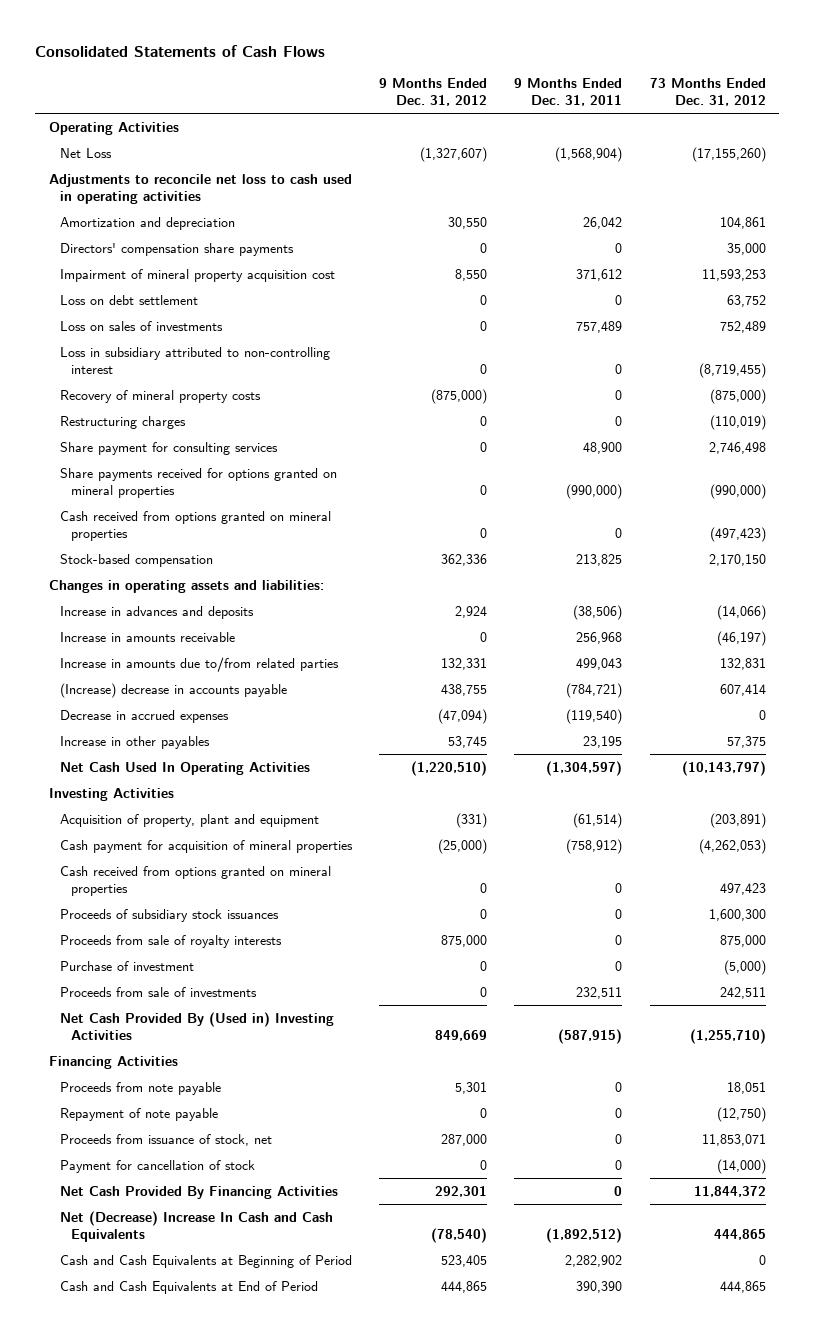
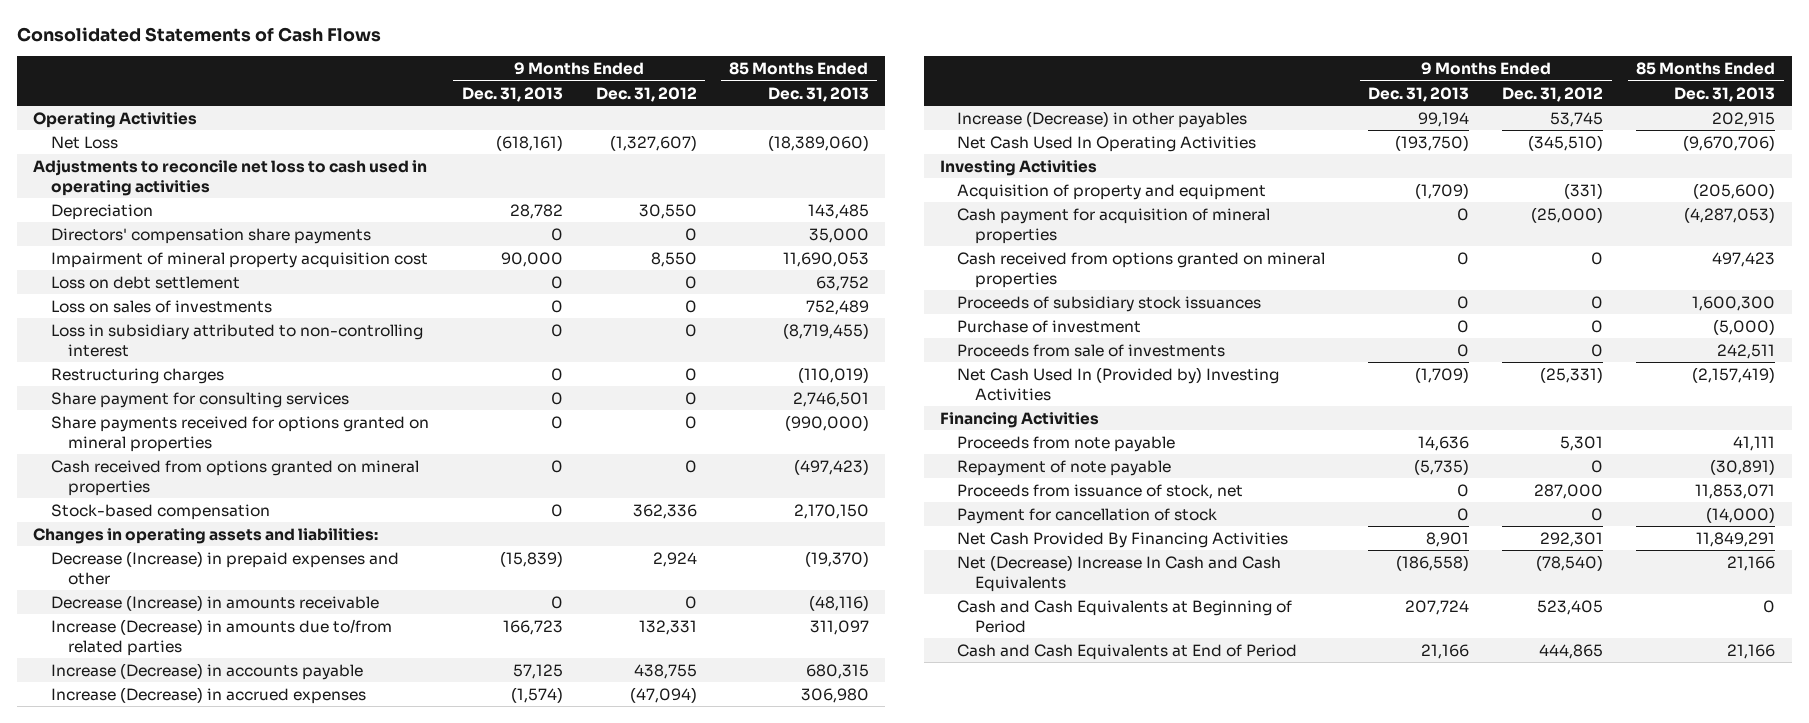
- | 9 Months Ended Dec. 31, 2012 | 9 Months Ended Dec. 31, 2011 | 73 Months Ended Dec. 31, 2012
+ | 9 Months Ended Dec. 31, 2013 | 9 Months Ended Dec. 31, 2012 | 85 Months Ended Dec. 31, 2013
- Amortization and depreciation | 30,550 | 26,042 | 104,861
+ Depreciation | 28,782 | 30,550 | 143,485
- Recovery of mineral property costs | (875,000) | 0 | (875,000)
- Increase in advances and deposits | 2,924 | (38,506) | (14,066)
- Increase in amounts receivable | 0 | 256,968 | (46,197)
- Increase in amounts due to/from related parties | 132,331 | 499,043 | 132,831
- (Increase) decrease in accounts payable | 438,755 | (784,721) | 607,414
- Decrease in accrued expenses | (47,094) | (119,540) | 0
- Increase in other payables | 53,745 | 23,195 | 57,375
- Net Cash Used In Operating Activities | (1,220,510) | (1,304,597) | (10,143,797)
+ Decrease (Increase) in prepaid expenses and other | (15,839) | 2,924 | (19,370)
+ Decrease (Increase) in amounts receivable | 0 | 0 | (48,116)
+ Increase (Decrease) in amounts due to/from related parties | 166,723 | 132,331 | 311,097
+ Increase (Decrease) in accounts payable | 57,125 | 438,755 | 680,315
+ Increase (Decrease) in accrued expenses | (1,574) | (47,094) | 306,980
+ Increase (Decrease) in other payables | 99,194 | 53,745 | 202,915
+ Net Cash Used In Operating Activities | (193,750) | (345,510) | (9,670,706)
- Acquisition of property, plant and equipment | (331) | (61,514) | (203,891)
+ Acquisition of property and equipment | (1,709) | (331) | (205,600)
- Proceeds from sale of royalty interests | 875,000 | 0 | 875,000
- Net Cash Provided By (Used in) Investing Activities | 849,669 | (587,915) | (1,255,710)
+ Net Cash Used In (Provided by) Investing Activities | (1,709) | (25,331) | (2,157,419)

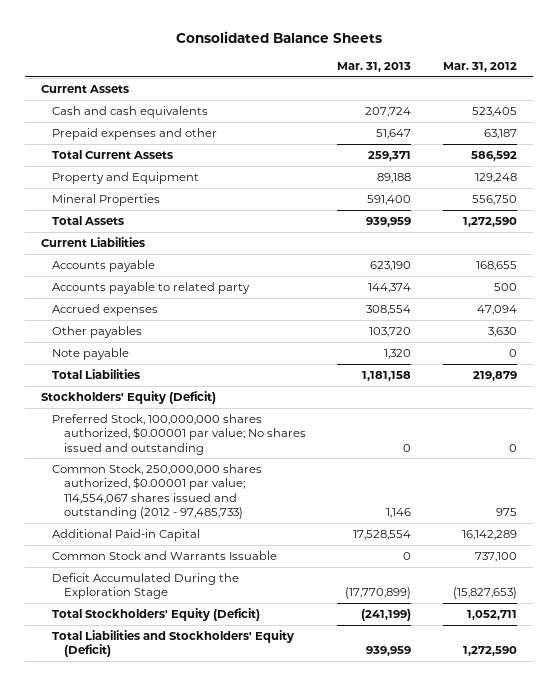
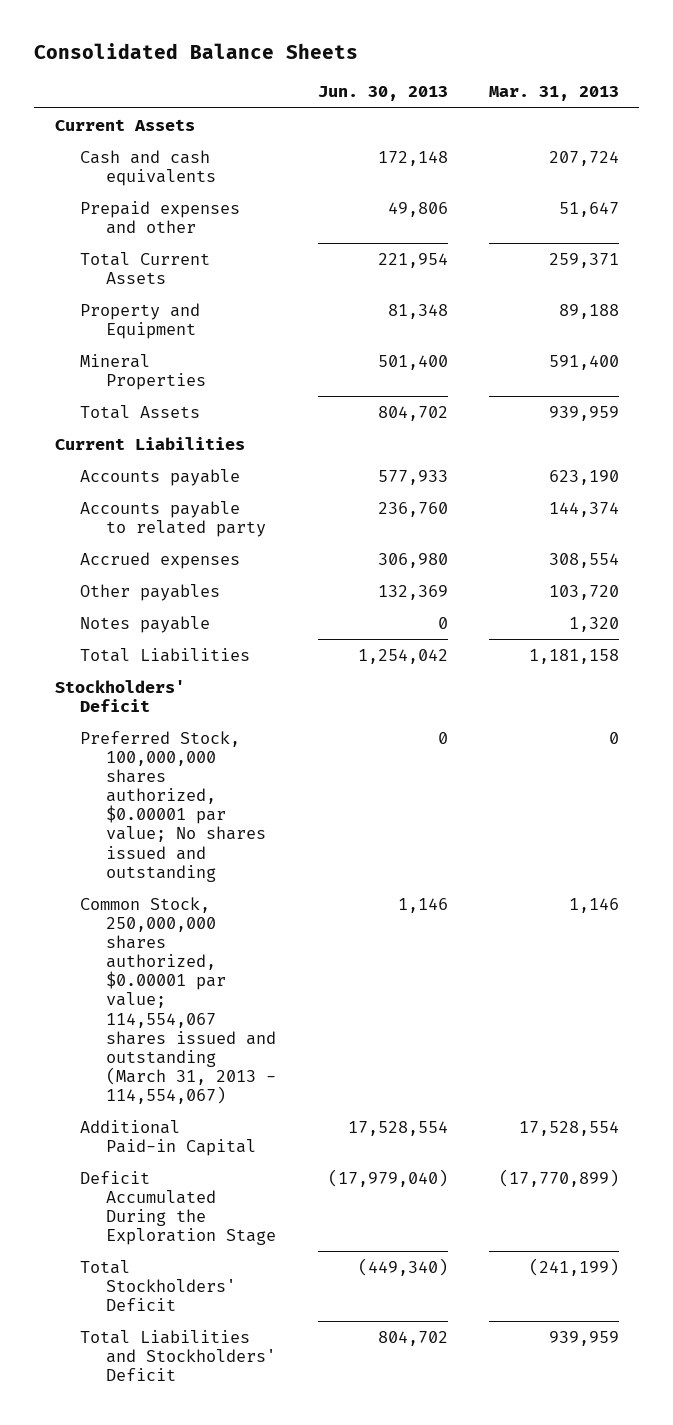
- | Mar. 31, 2013 | Mar. 31, 2012
+ | Jun. 30, 2013 | Mar. 31, 2013
- Note payable | 1,320 | 0
+ Notes payable | 0 | 1,320
- Stockholders' Equity (Deficit)
+ Stockholders' Deficit
- Common Stock, 250,000,000 shares authorized, $0.00001 par value; 114,554,067 shares issued and outstanding (2012 - 97,485,733) | 1,146 | 975
+ Common Stock, 250,000,000 shares authorized, $0.00001 par value; 114,554,067 shares issued and outstanding (March 31, 2013 - 114,554,067) | 1,146 | 1,146
- Common Stock and Warrants Issuable | 0 | 737,100
- Total Stockholders' Equity (Deficit) | (241,199) | 1,052,711
- Total Liabilities and Stockholders' Equity (Deficit) | 939,959 | 1,272,590
+ Total Stockholders' Deficit | (449,340) | (241,199)
+ Total Liabilities and Stockholders' Deficit | 804,702 | 939,959

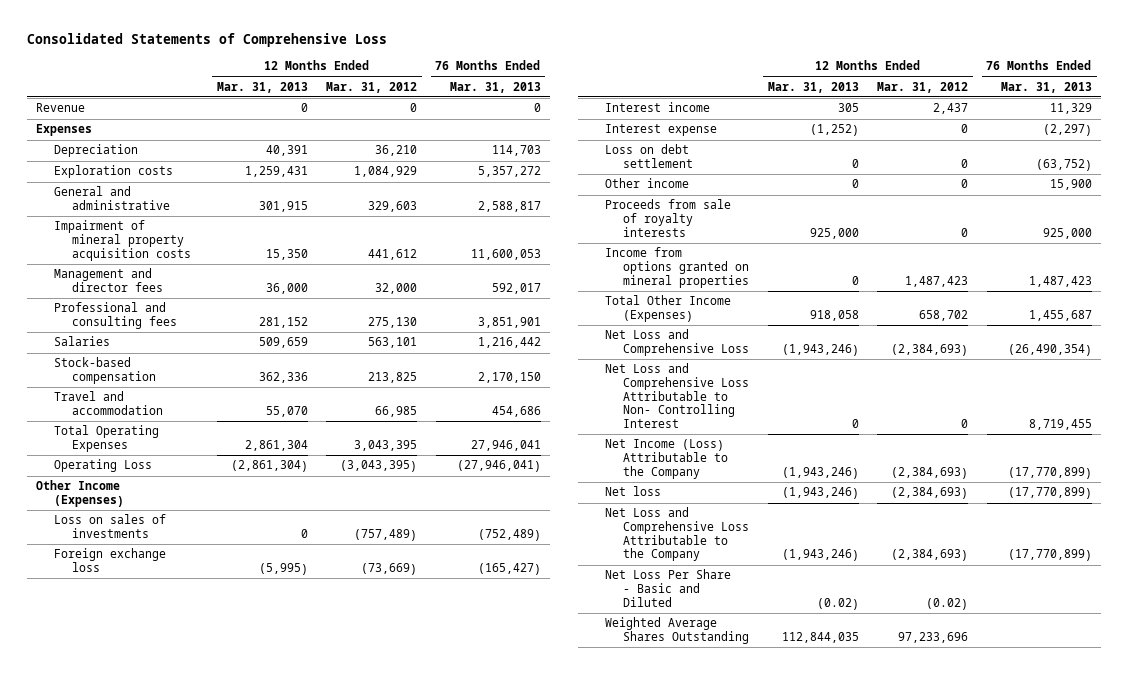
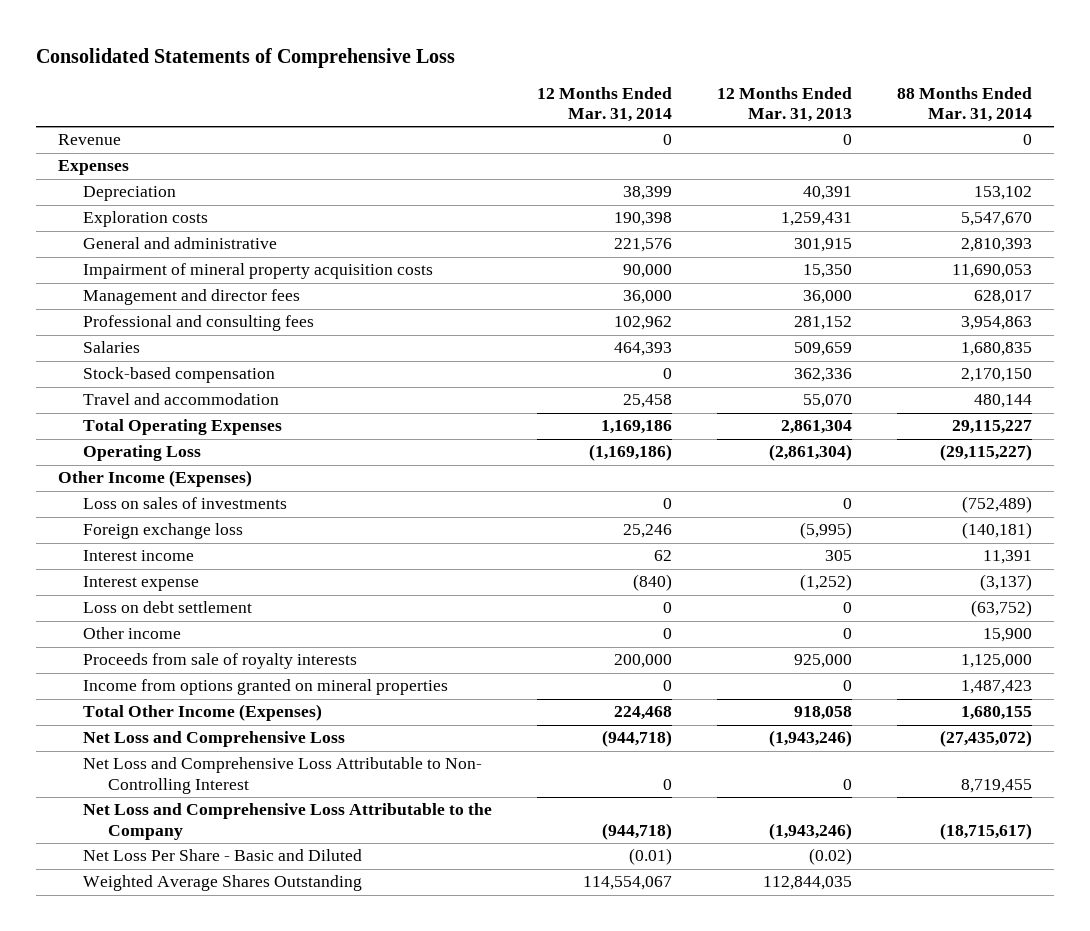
- | 12 Months Ended Mar. 31, 2013 | 12 Months Ended Mar. 31, 2012 | 76 Months Ended Mar. 31, 2013
+ | 12 Months Ended Mar. 31, 2014 | 12 Months Ended Mar. 31, 2013 | 88 Months Ended Mar. 31, 2014
- Net Income (Loss) Attributable to the Company | (1,943,246) | (2,384,693) | (17,770,899)
- Net loss | (1,943,246) | (2,384,693) | (17,770,899)

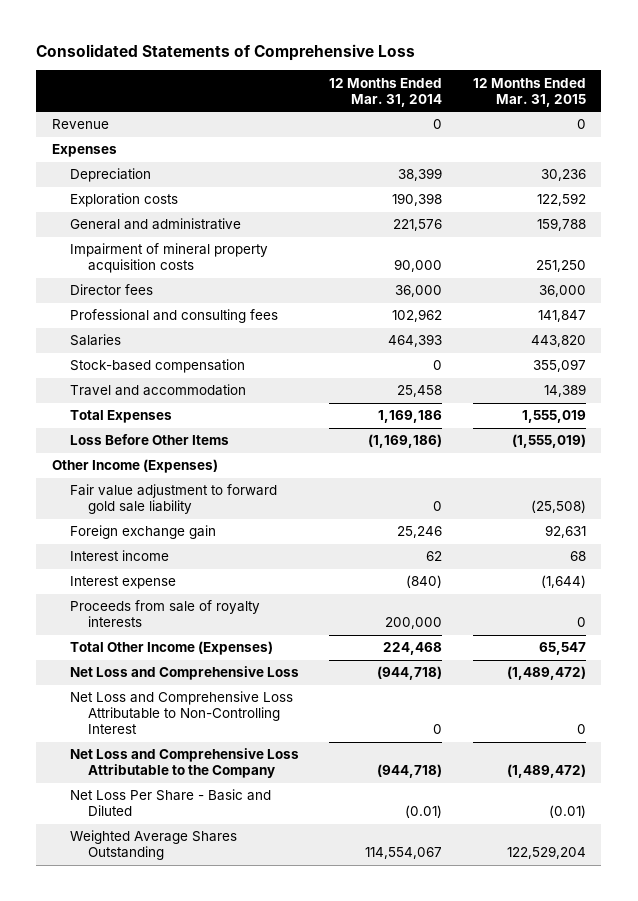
- | 12 Months Ended Mar. 31, 2014 | 12 Months Ended Mar. 31, 2013 | 88 Months Ended Mar. 31, 2014
+ | 12 Months Ended Mar. 31, 2014 | 12 Months Ended Mar. 31, 2015
- Management and director fees | 36,000 | 36,000 | 628,017
+ Director fees | 36,000 | 36,000
- Total Operating Expenses | 1,169,186 | 2,861,304 | 29,115,227
- Operating Loss | (1,169,186) | (2,861,304) | (29,115,227)
+ Total Expenses | 1,169,186 | 1,555,019
+ Loss Before Other Items | (1,169,186) | (1,555,019)
- Loss on sales of investments | 0 | 0 | (752,489)
- Foreign exchange loss | 25,246 | (5,995) | (140,181)
+ Fair value adjustment to forward gold sale liability | 0 | (25,508)
+ Foreign exchange gain | 25,246 | 92,631
- Loss on debt settlement | 0 | 0 | (63,752)
- Other income | 0 | 0 | 15,900
- Income from options granted on mineral properties | 0 | 0 | 1,487,423
- Net Loss and Comprehensive Loss Attributable to Non- Controlling Interest | 0 | 0 | 8,719,455
+ Net Loss and Comprehensive Loss Attributable to Non-Controlling Interest | 0 | 0

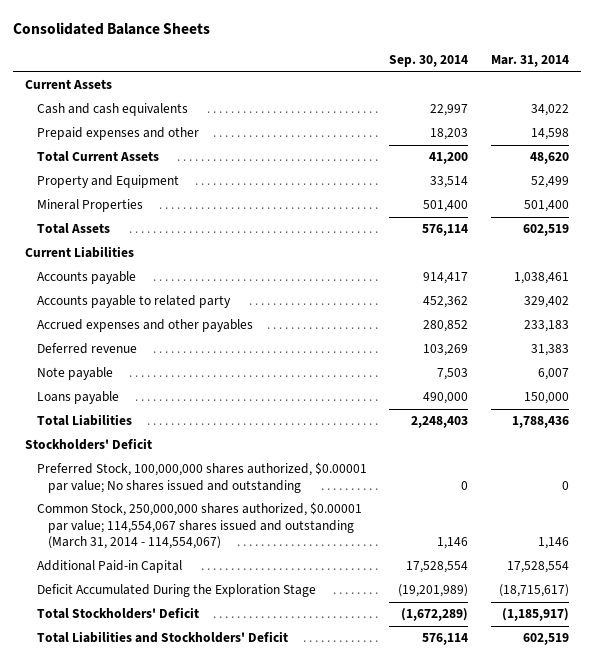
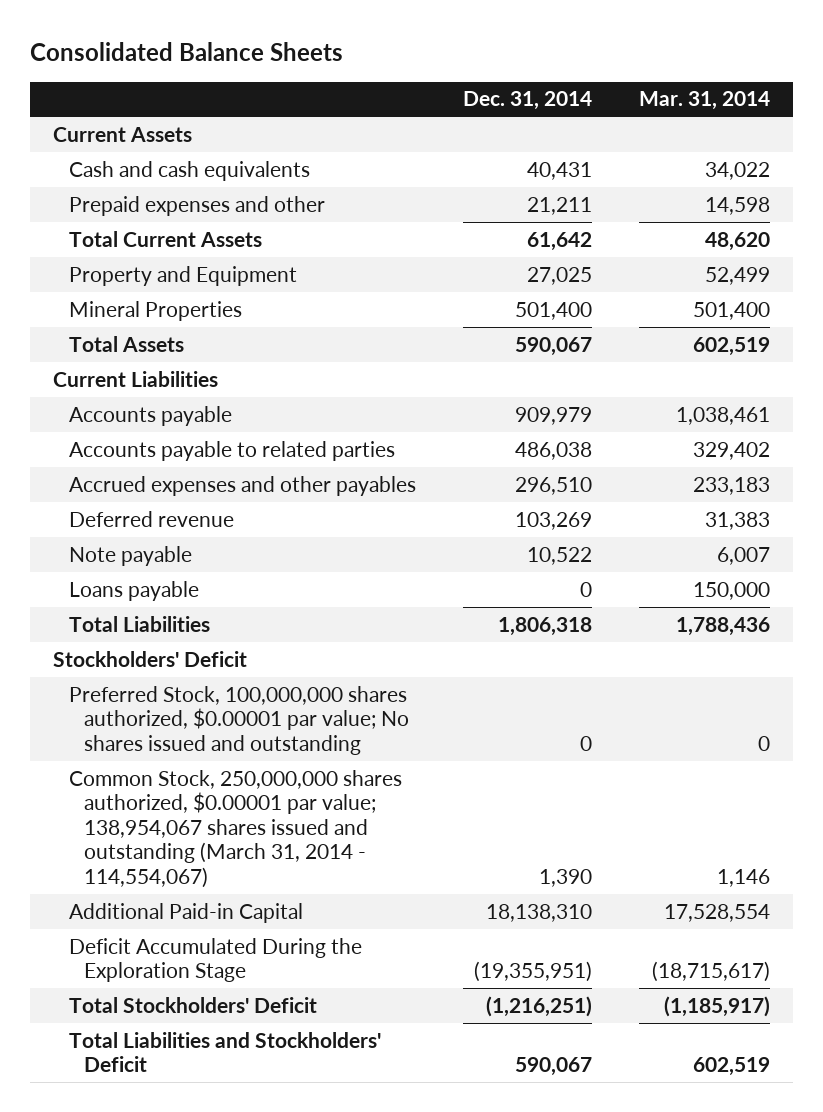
- | Sep. 30, 2014 | Mar. 31, 2014
+ | Dec. 31, 2014 | Mar. 31, 2014
- Accounts payable to related party | 452,362 | 329,402
+ Accounts payable to related parties | 486,038 | 329,402
- Common Stock, 250,000,000 shares authorized, $0.00001 par value; 114,554,067 shares issued and outstanding (March 31, 2014 - 114,554,067) | 1,146 | 1,146
+ Common Stock, 250,000,000 shares authorized, $0.00001 par value; 138,954,067 shares issued and outstanding (March 31, 2014 - 114,554,067) | 1,390 | 1,146

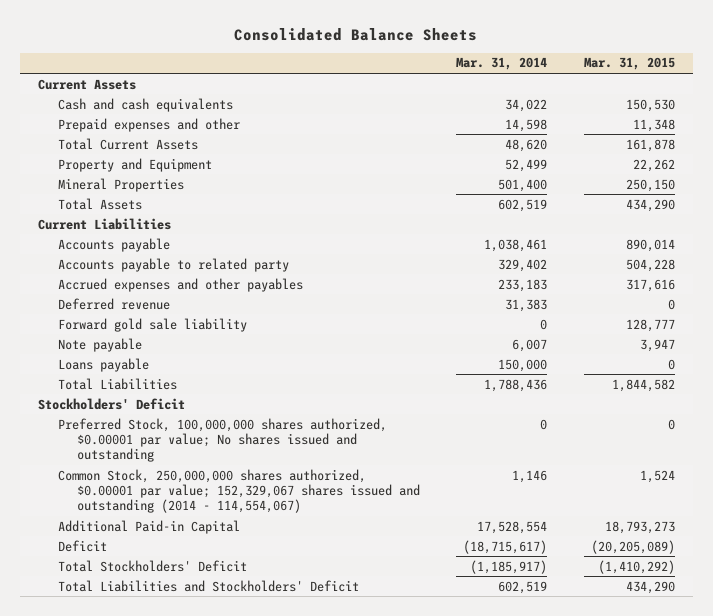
- | Dec. 31, 2014 | Mar. 31, 2014
+ | Mar. 31, 2014 | Mar. 31, 2015
- Accounts payable to related parties | 486,038 | 329,402
+ Accounts payable to related party | 329,402 | 504,228
+ Forward gold sale liability | 0 | 128,777
- Common Stock, 250,000,000 shares authorized, $0.00001 par value; 138,954,067 shares issued and outstanding (March 31, 2014 - 114,554,067) | 1,390 | 1,146
+ Common Stock, 250,000,000 shares authorized, $0.00001 par value; 152,329,067 shares issued and outstanding (2014 - 114,554,067) | 1,146 | 1,524
- Deficit Accumulated During the Exploration Stage | (19,355,951) | (18,715,617)
+ Deficit | (18,715,617) | (20,205,089)

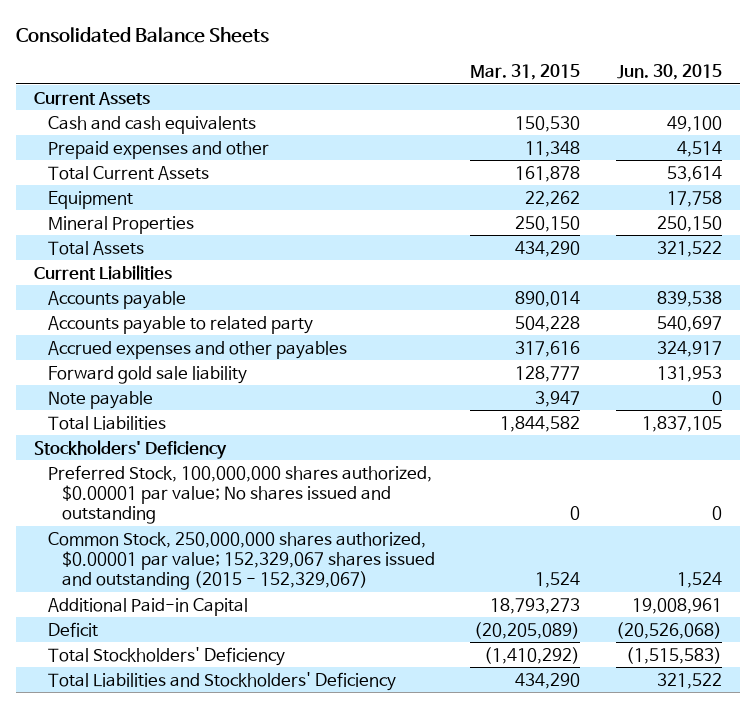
- | Mar. 31, 2014 | Mar. 31, 2015
+ | Mar. 31, 2015 | Jun. 30, 2015
- Property and Equipment | 52,499 | 22,262
+ Equipment | 22,262 | 17,758
- Deferred revenue | 31,383 | 0
- Loans payable | 150,000 | 0
- Stockholders' Deficit
+ Stockholders' Deficiency
- Common Stock, 250,000,000 shares authorized, $0.00001 par value; 152,329,067 shares issued and outstanding (2014 - 114,554,067) | 1,146 | 1,524
+ Common Stock, 250,000,000 shares authorized, $0.00001 par value; 152,329,067 shares issued and outstanding (2015 - 152,329,067) | 1,524 | 1,524
- Total Stockholders' Deficit | (1,185,917) | (1,410,292)
- Total Liabilities and Stockholders' Deficit | 602,519 | 434,290
+ Total Stockholders' Deficiency | (1,410,292) | (1,515,583)
+ Total Liabilities and Stockholders' Deficiency | 434,290 | 321,522

